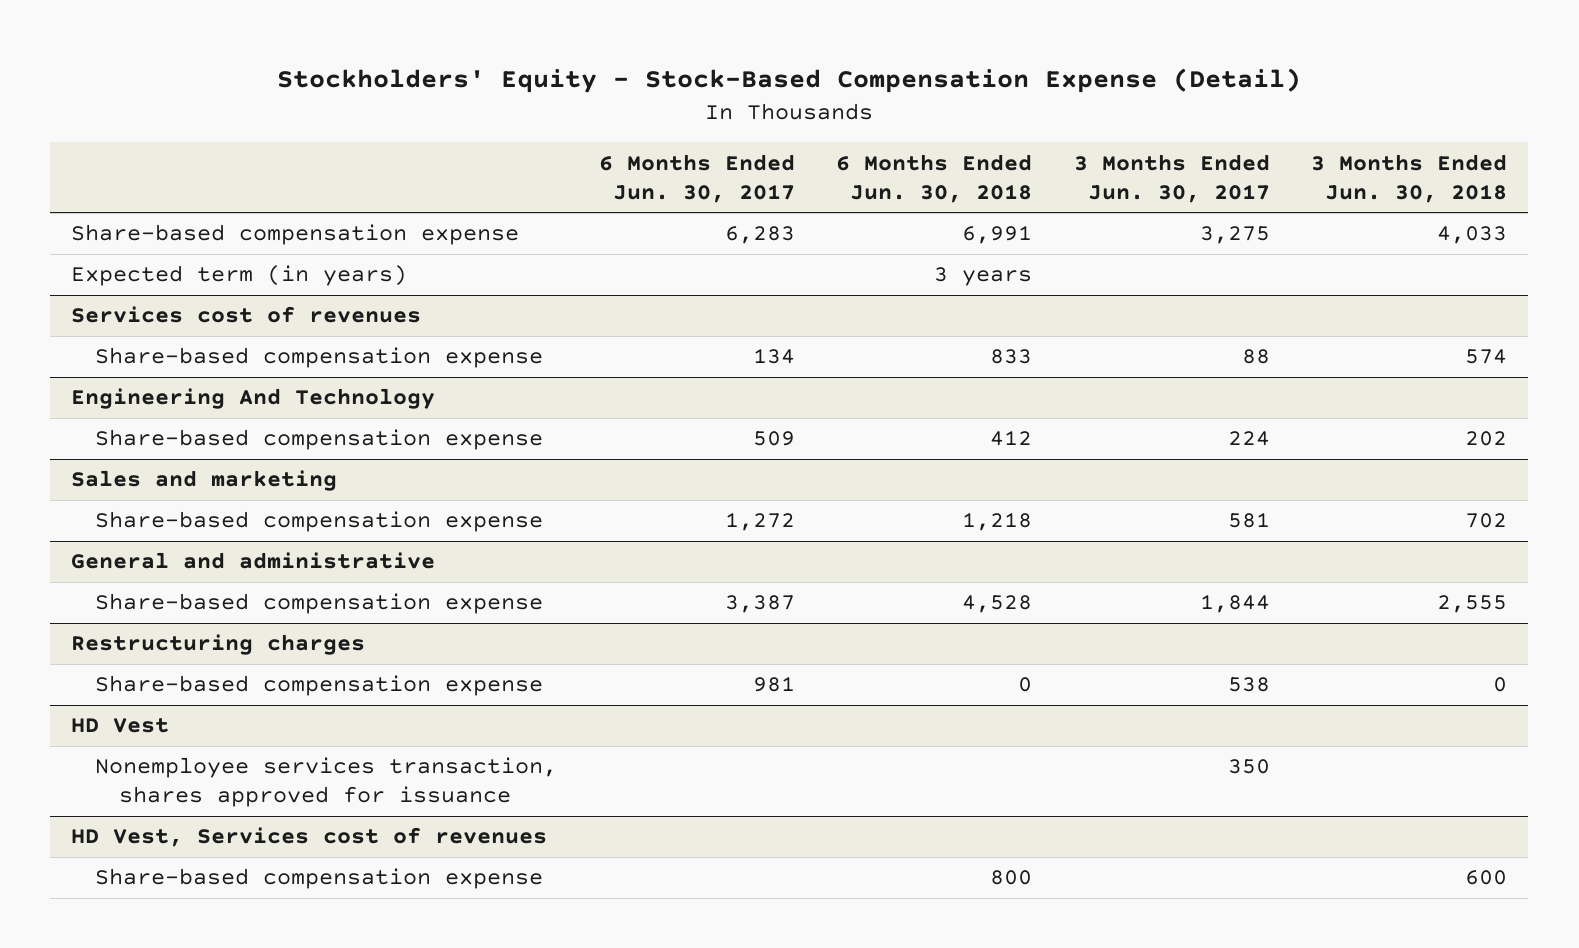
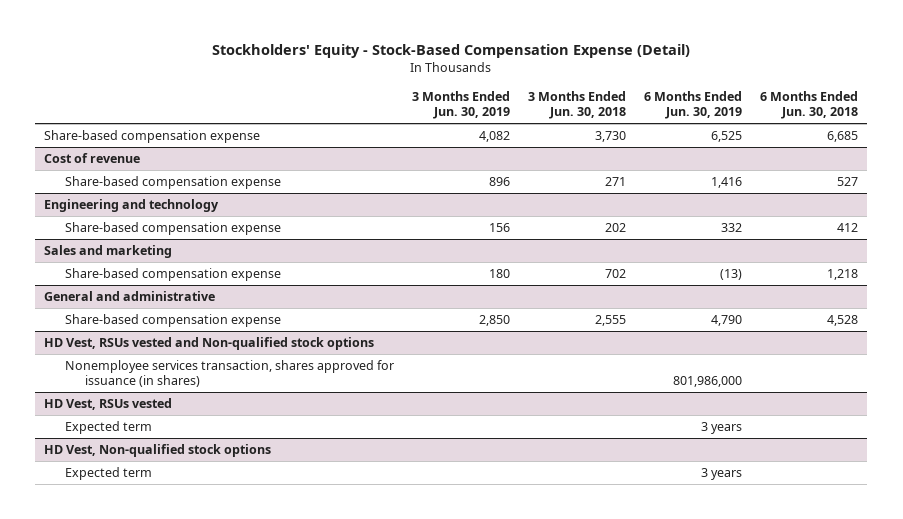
- | 6 Months Ended Jun. 30, 2017 | 6 Months Ended Jun. 30, 2018 | 3 Months Ended Jun. 30, 2017 | 3 Months Ended Jun. 30, 2018
+ | 3 Months Ended Jun. 30, 2019 | 3 Months Ended Jun. 30, 2018 | 6 Months Ended Jun. 30, 2019 | 6 Months Ended Jun. 30, 2018
- Share-based compensation expense | 6,283 | 6,991 | 3,275 | 4,033
- Expected term (in years) | | 3 years | |
- Services cost of revenues
- Share-based compensation expense | 134 | 833 | 88 | 574
- Engineering And Technology
+ Share-based compensation expense | 4,082 | 3,730 | 6,525 | 6,685
+ Cost of revenue
+ Share-based compensation expense | 896 | 271 | 1,416 | 527
+ Engineering and technology
- Restructuring charges
- Share-based compensation expense | 981 | 0 | 538 | 0
- HD Vest
- Nonemployee services transaction, shares approved for issuance | | | 350 |
- HD Vest, Services cost of revenues
- Share-based compensation expense | | 800 | | 600
+ HD Vest, RSUs vested and Non-qualified stock options
+ Nonemployee services transaction, shares approved for issuance (in shares) | | | 801,986,000 |
+ HD Vest, RSUs vested
+ Expected term | | | 3 years |
+ HD Vest, Non-qualified stock options
+ Expected term | | | 3 years |

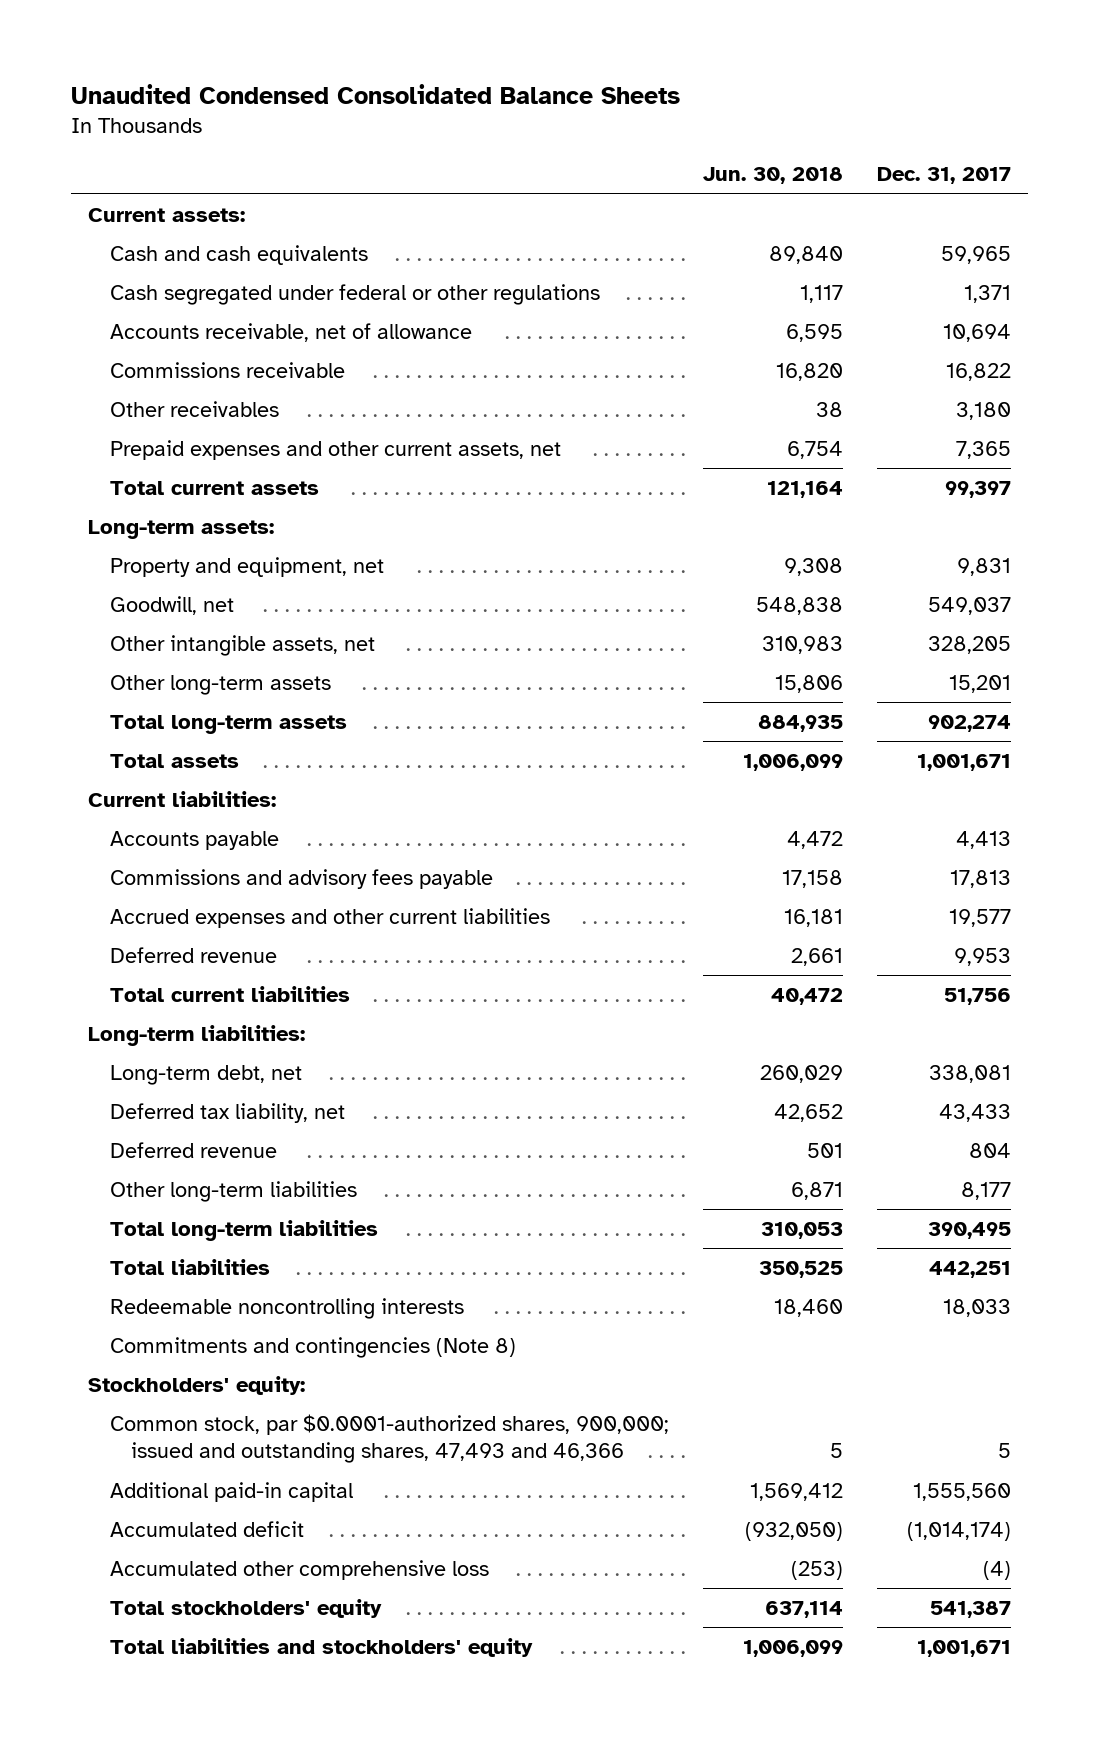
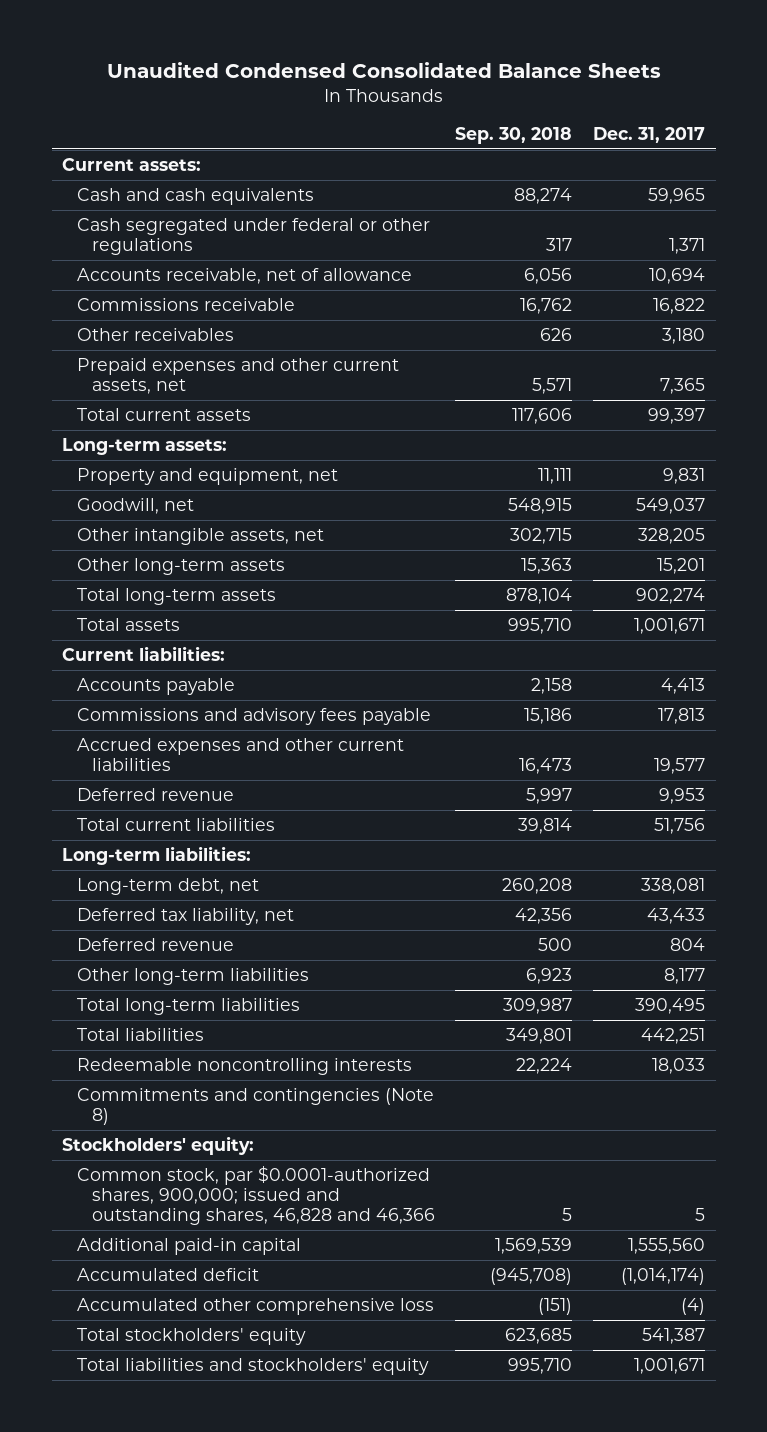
- | Jun. 30, 2018 | Dec. 31, 2017
+ | Sep. 30, 2018 | Dec. 31, 2017
- Common stock, par $0.0001-authorized shares, 900,000; issued and outstanding shares, 47,493 and 46,366 | 5 | 5
+ Common stock, par $0.0001-authorized shares, 900,000; issued and outstanding shares, 46,828 and 46,366 | 5 | 5

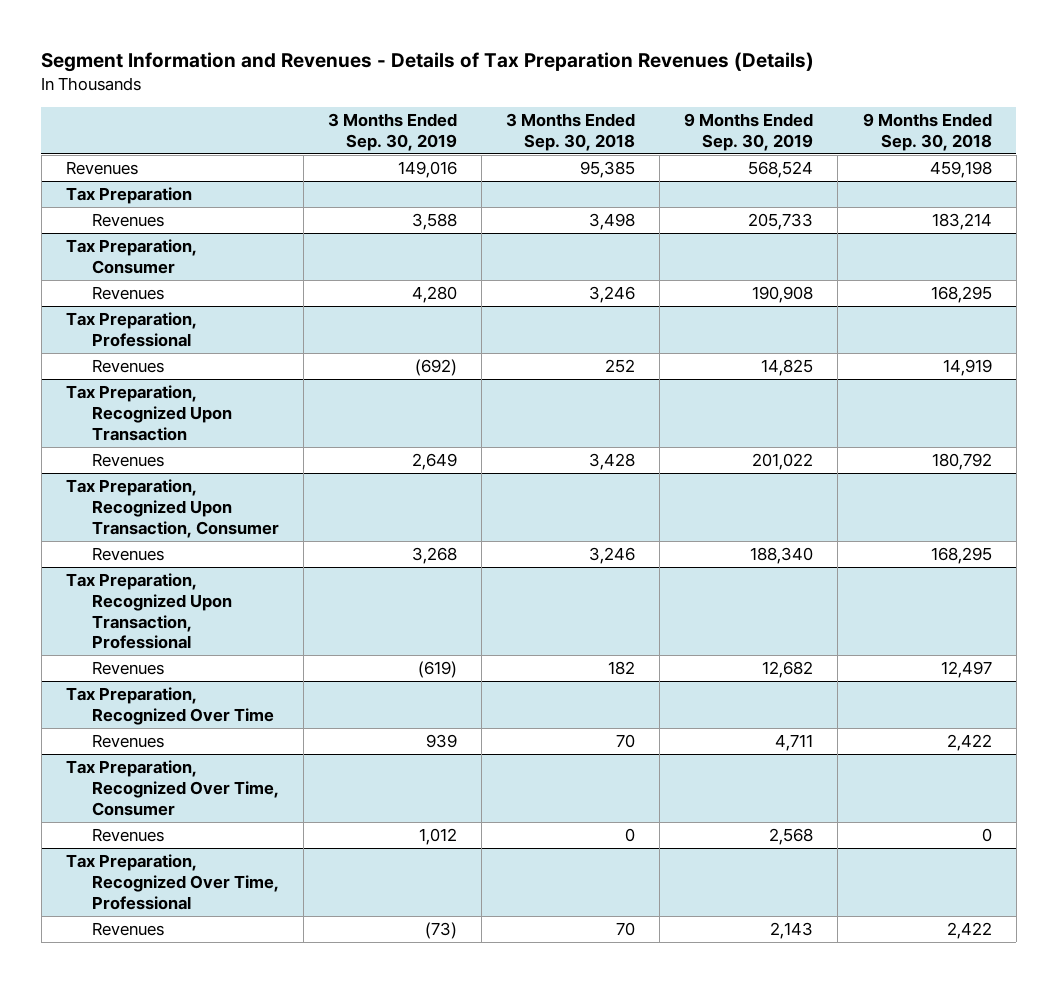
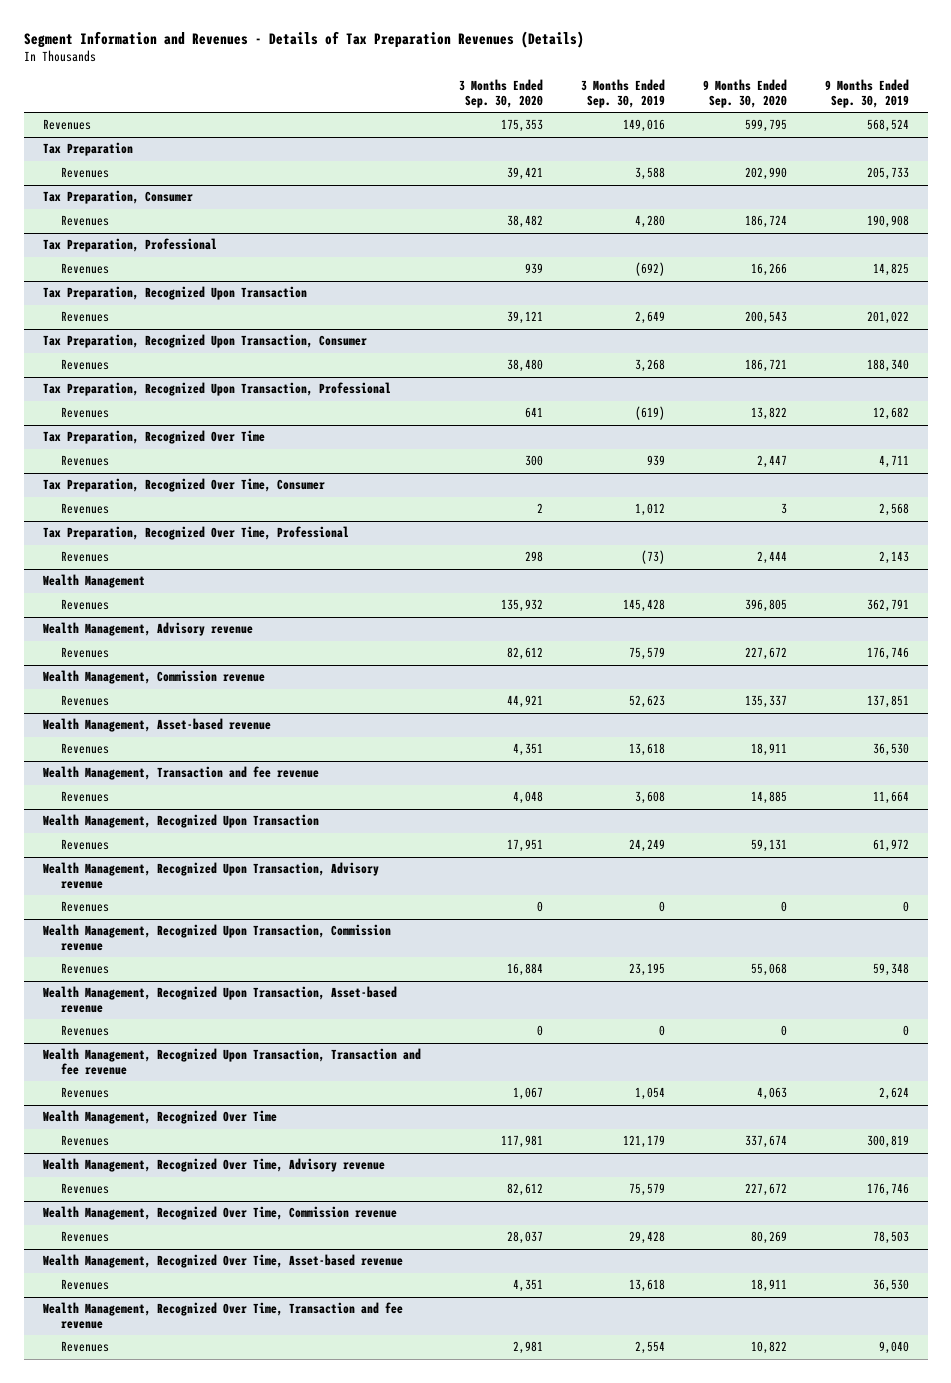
- | 3 Months Ended Sep. 30, 2019 | 3 Months Ended Sep. 30, 2018 | 9 Months Ended Sep. 30, 2019 | 9 Months Ended Sep. 30, 2018
+ | 3 Months Ended Sep. 30, 2020 | 3 Months Ended Sep. 30, 2019 | 9 Months Ended Sep. 30, 2020 | 9 Months Ended Sep. 30, 2019
+ Wealth Management
+ Revenues | 135,932 | 145,428 | 396,805 | 362,791
+ Wealth Management, Advisory revenue
+ Revenues | 82,612 | 75,579 | 227,672 | 176,746
+ Wealth Management, Commission revenue
+ Revenues | 44,921 | 52,623 | 135,337 | 137,851
+ Wealth Management, Asset-based revenue
+ Revenues | 4,351 | 13,618 | 18,911 | 36,530
+ Wealth Management, Transaction and fee revenue
+ Revenues | 4,048 | 3,608 | 14,885 | 11,664
+ Wealth Management, Recognized Upon Transaction
+ Revenues | 17,951 | 24,249 | 59,131 | 61,972
+ Wealth Management, Recognized Upon Transaction, Advisory revenue
+ Revenues | 0 | 0 | 0 | 0
+ Wealth Management, Recognized Upon Transaction, Commission revenue
+ Revenues | 16,884 | 23,195 | 55,068 | 59,348
+ Wealth Management, Recognized Upon Transaction, Asset-based revenue
+ Revenues | 0 | 0 | 0 | 0
+ Wealth Management, Recognized Upon Transaction, Transaction and fee revenue
+ Revenues | 1,067 | 1,054 | 4,063 | 2,624
+ Wealth Management, Recognized Over Time
+ Revenues | 117,981 | 121,179 | 337,674 | 300,819
+ Wealth Management, Recognized Over Time, Advisory revenue
+ Revenues | 82,612 | 75,579 | 227,672 | 176,746
+ Wealth Management, Recognized Over Time, Commission revenue
+ Revenues | 28,037 | 29,428 | 80,269 | 78,503
+ Wealth Management, Recognized Over Time, Asset-based revenue
+ Revenues | 4,351 | 13,618 | 18,911 | 36,530
+ Wealth Management, Recognized Over Time, Transaction and fee revenue
+ Revenues | 2,981 | 2,554 | 10,822 | 9,040

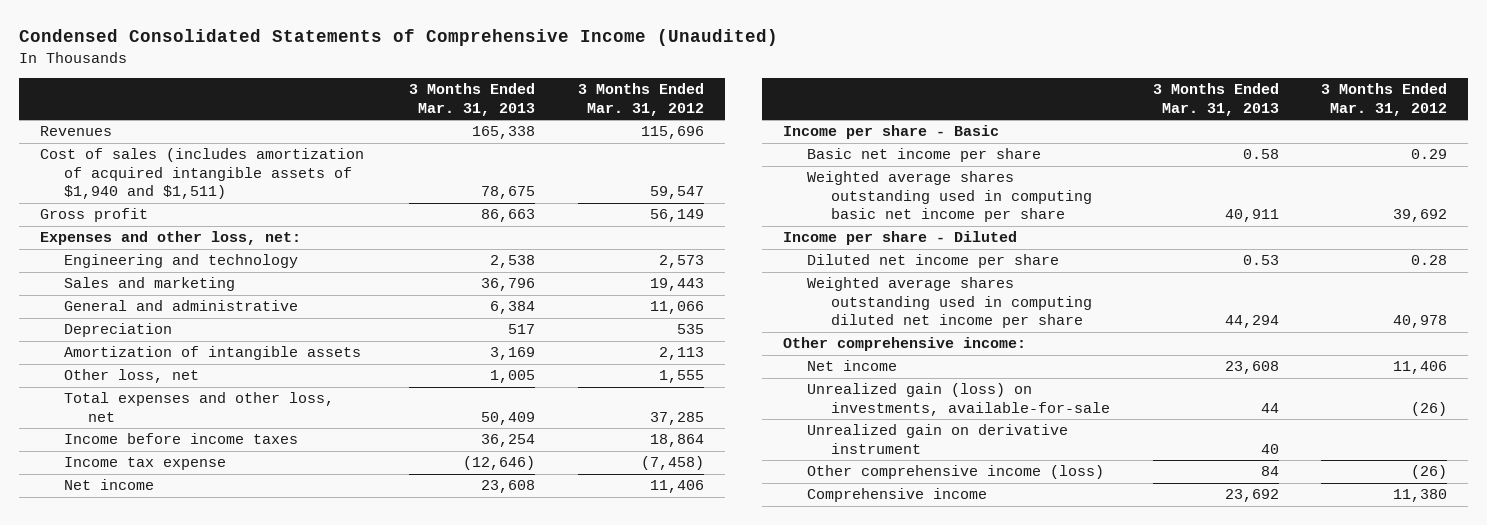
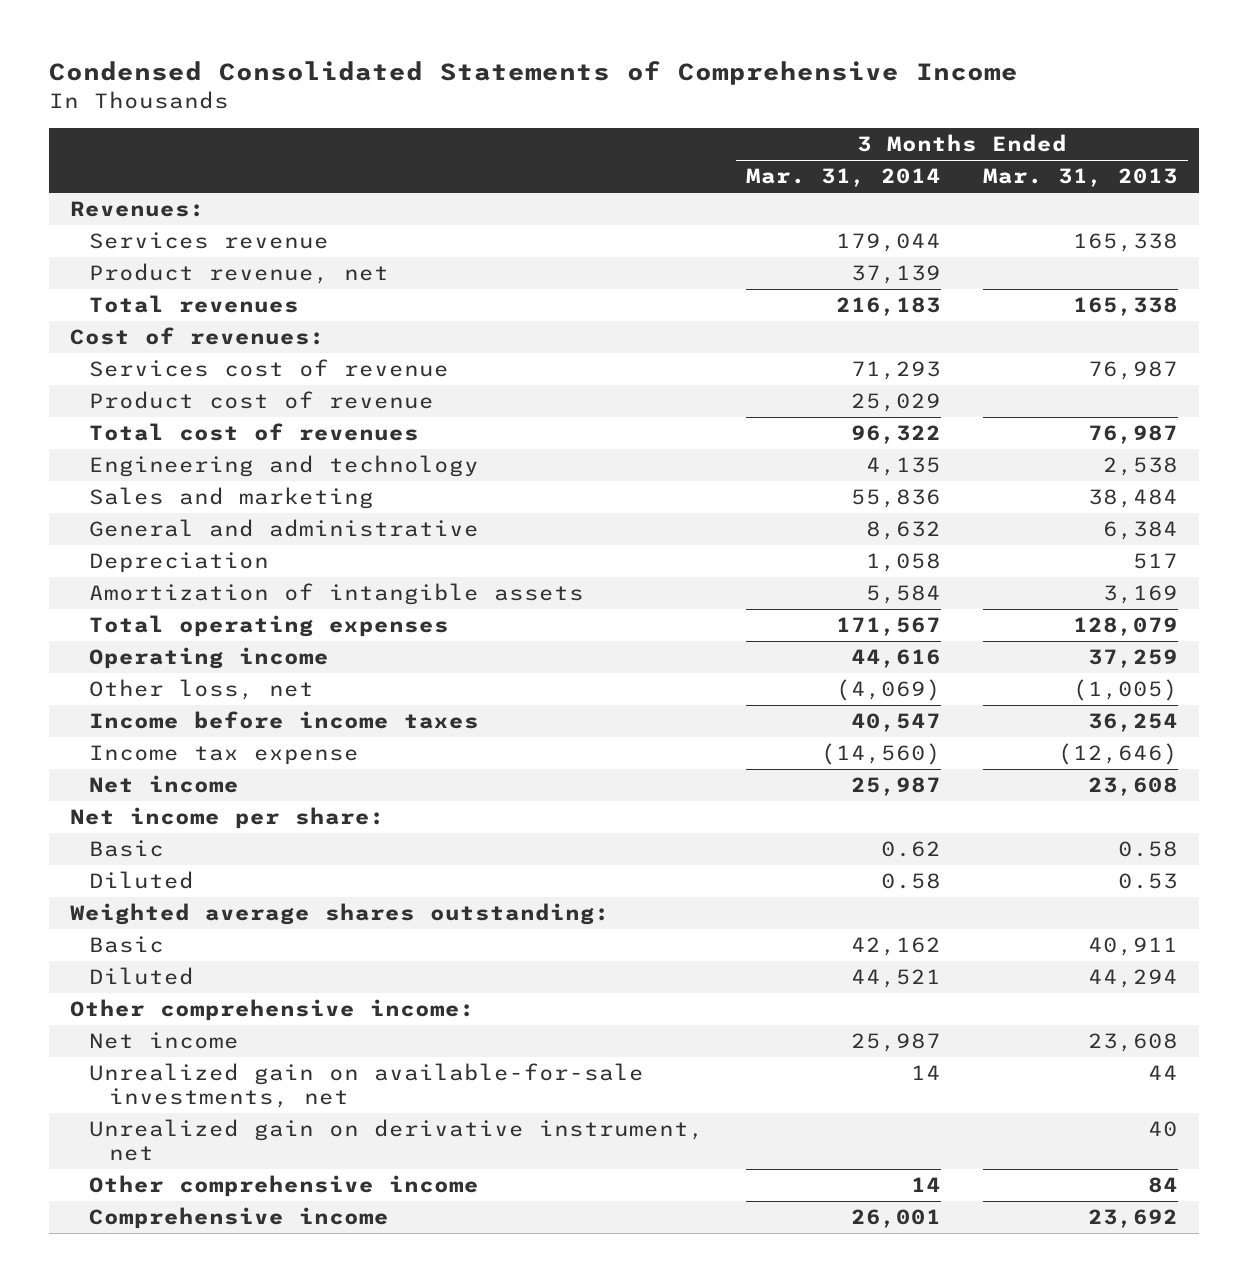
- Condensed Consolidated Statements of Comprehensive Income (Unaudited)
+ Condensed Consolidated Statements of Comprehensive Income
- | 3 Months Ended Mar. 31, 2013 | 3 Months Ended Mar. 31, 2012
+ | 3 Months Ended Mar. 31, 2014 | 3 Months Ended Mar. 31, 2013
- Revenues | 165,338 | 115,696
- Cost of sales (includes amortization of acquired intangible assets of $1,940 and $1,511) | 78,675 | 59,547
- Gross profit | 86,663 | 56,149
- Expenses and other loss, net:
+ Revenues:
+ Services revenue | 179,044 | 165,338
+ Product revenue, net | 37,139 |
+ Total revenues | 216,183 | 165,338
+ Cost of revenues:
+ Services cost of revenue | 71,293 | 76,987
+ Product cost of revenue | 25,029 |
+ Total cost of revenues | 96,322 | 76,987
- Sales and marketing | 36,796 | 19,443
+ Sales and marketing | 55,836 | 38,484
- Other loss, net | 1,005 | 1,555
- Total expenses and other loss, net | 50,409 | 37,285
+ Total operating expenses | 171,567 | 128,079
+ Operating income | 44,616 | 37,259
+ Other loss, net | (4,069) | (1,005)
- Income per share - Basic
- Basic net income per share | 0.58 | 0.29
- Weighted average shares outstanding used in computing basic net income per share | 40,911 | 39,692
- Income per share - Diluted
- Diluted net income per share | 0.53 | 0.28
- Weighted average shares outstanding used in computing diluted net income per share | 44,294 | 40,978
+ Net income per share:
+ Basic | 0.62 | 0.58
+ Diluted | 0.58 | 0.53
+ Weighted average shares outstanding:
+ Basic | 42,162 | 40,911
+ Diluted | 44,521 | 44,294
- Unrealized gain (loss) on investments, available-for-sale | 44 | (26)
- Unrealized gain on derivative instrument | 40 |
- Other comprehensive income (loss) | 84 | (26)
+ Unrealized gain on available-for-sale investments, net | 14 | 44
+ Unrealized gain on derivative instrument, net | | 40
+ Other comprehensive income | 14 | 84

